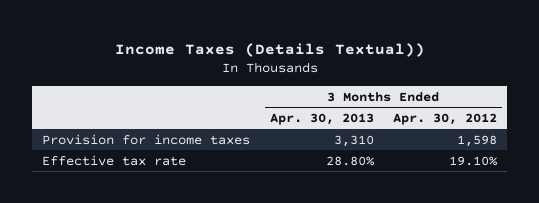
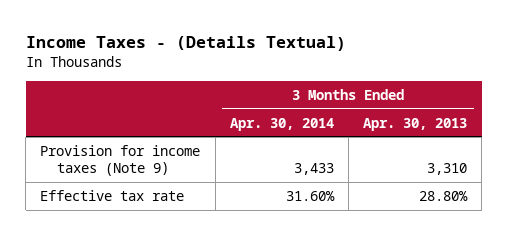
- Income Taxes (Details Textual))
+ Income Taxes - (Details Textual)
- | 3 Months Ended Apr. 30, 2013 | 3 Months Ended Apr. 30, 2012
+ | 3 Months Ended Apr. 30, 2014 | 3 Months Ended Apr. 30, 2013
- Provision for income taxes | 3,310 | 1,598
+ Provision for income taxes (Note 9) | 3,433 | 3,310

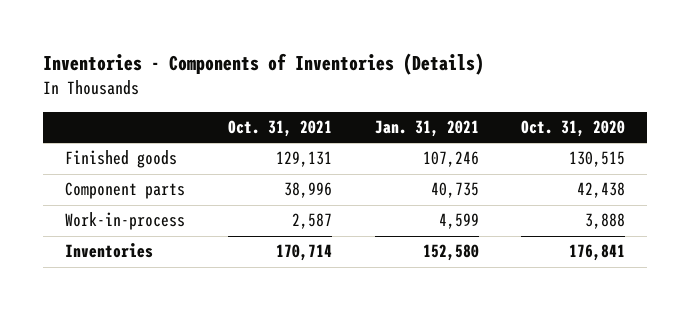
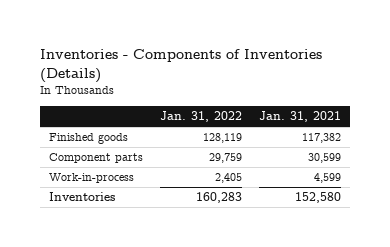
- | Oct. 31, 2021 | Jan. 31, 2021 | Oct. 31, 2020
+ | Jan. 31, 2022 | Jan. 31, 2021
- Finished goods | 129,131 | 107,246 | 130,515
- Component parts | 38,996 | 40,735 | 42,438
+ Finished goods | 128,119 | 117,382
+ Component parts | 29,759 | 30,599

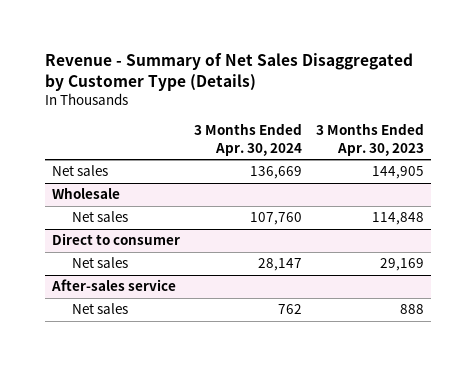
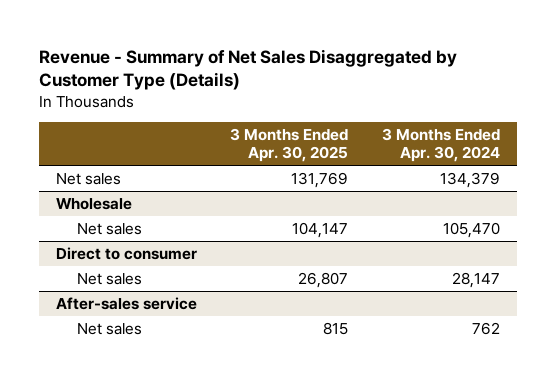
- | 3 Months Ended Apr. 30, 2024 | 3 Months Ended Apr. 30, 2023
+ | 3 Months Ended Apr. 30, 2025 | 3 Months Ended Apr. 30, 2024
- Net sales | 136,669 | 144,905
+ Net sales | 131,769 | 134,379
@ Wholesale
- Net sales | 107,760 | 114,848
+ Net sales | 104,147 | 105,470

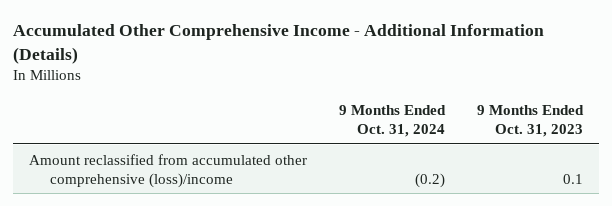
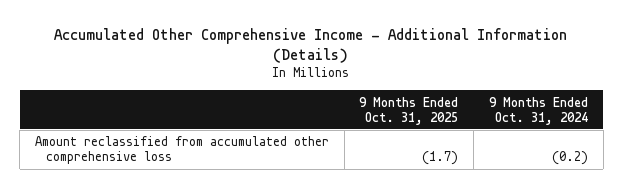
- | 9 Months Ended Oct. 31, 2024 | 9 Months Ended Oct. 31, 2023
+ | 9 Months Ended Oct. 31, 2025 | 9 Months Ended Oct. 31, 2024
- Amount reclassified from accumulated other comprehensive (loss)/income | (0.2) | 0.1
+ Amount reclassified from accumulated other comprehensive loss | (1.7) | (0.2)

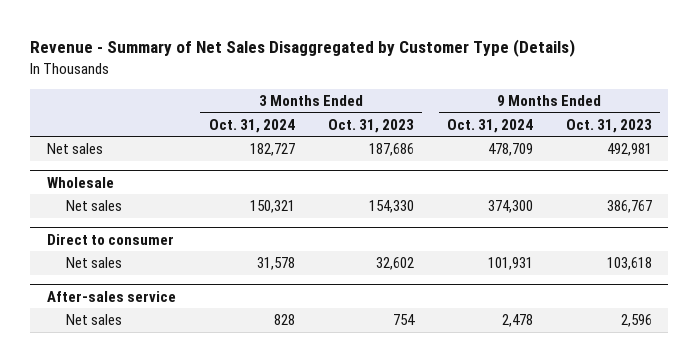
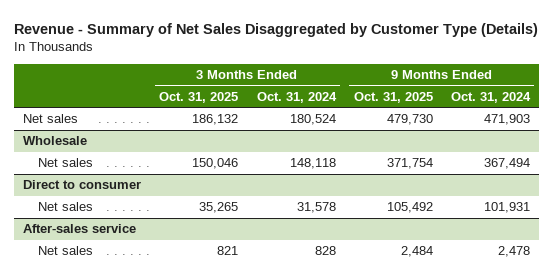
- | 3 Months Ended Oct. 31, 2024 | 3 Months Ended Oct. 31, 2023 | 9 Months Ended Oct. 31, 2024 | 9 Months Ended Oct. 31, 2023
+ | 3 Months Ended Oct. 31, 2025 | 3 Months Ended Oct. 31, 2024 | 9 Months Ended Oct. 31, 2025 | 9 Months Ended Oct. 31, 2024
- Net sales | 182,727 | 187,686 | 478,709 | 492,981
+ Net sales | 186,132 | 180,524 | 479,730 | 471,903
@ Wholesale
- Net sales | 150,321 | 154,330 | 374,300 | 386,767
+ Net sales | 150,046 | 148,118 | 371,754 | 367,494

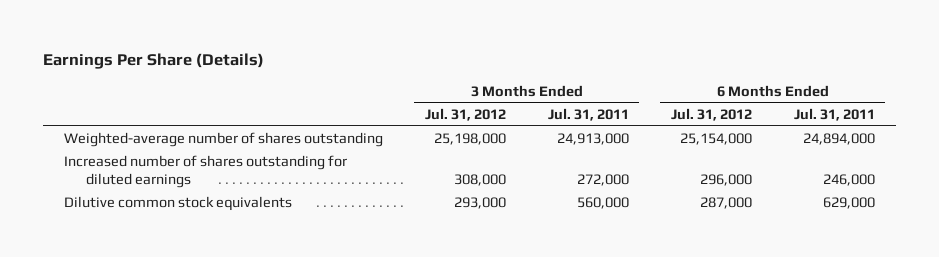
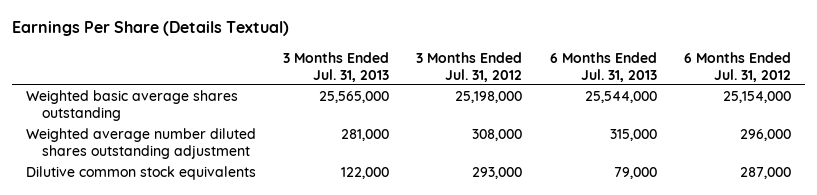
- Earnings Per Share (Details)
+ Earnings Per Share (Details Textual)
- | 3 Months Ended Jul. 31, 2012 | 3 Months Ended Jul. 31, 2011 | 6 Months Ended Jul. 31, 2012 | 6 Months Ended Jul. 31, 2011
+ | 3 Months Ended Jul. 31, 2013 | 3 Months Ended Jul. 31, 2012 | 6 Months Ended Jul. 31, 2013 | 6 Months Ended Jul. 31, 2012
- Weighted-average number of shares outstanding | 25,198,000 | 24,913,000 | 25,154,000 | 24,894,000
- Increased number of shares outstanding for diluted earnings | 308,000 | 272,000 | 296,000 | 246,000
+ Weighted basic average shares outstanding | 25,565,000 | 25,198,000 | 25,544,000 | 25,154,000
+ Weighted average number diluted shares outstanding adjustment | 281,000 | 308,000 | 315,000 | 296,000

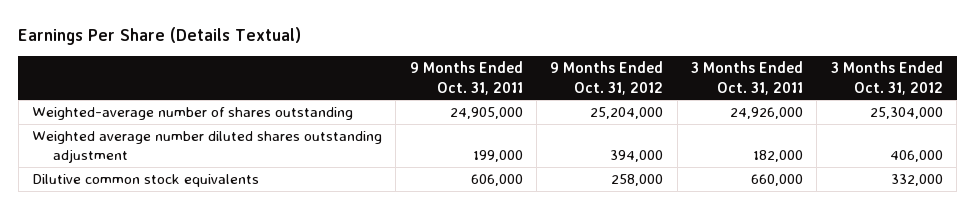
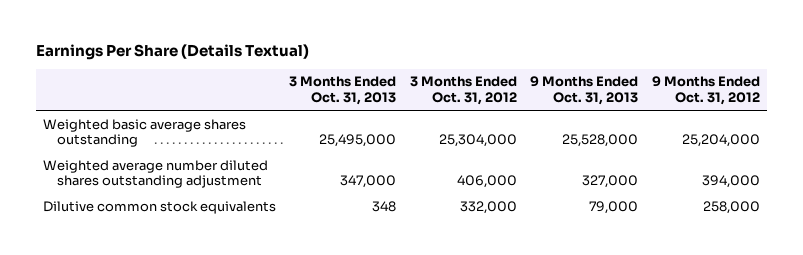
- | 9 Months Ended Oct. 31, 2011 | 9 Months Ended Oct. 31, 2012 | 3 Months Ended Oct. 31, 2011 | 3 Months Ended Oct. 31, 2012
+ | 3 Months Ended Oct. 31, 2013 | 3 Months Ended Oct. 31, 2012 | 9 Months Ended Oct. 31, 2013 | 9 Months Ended Oct. 31, 2012
- Weighted-average number of shares outstanding | 24,905,000 | 25,204,000 | 24,926,000 | 25,304,000
+ Weighted basic average shares outstanding | 25,495,000 | 25,304,000 | 25,528,000 | 25,204,000

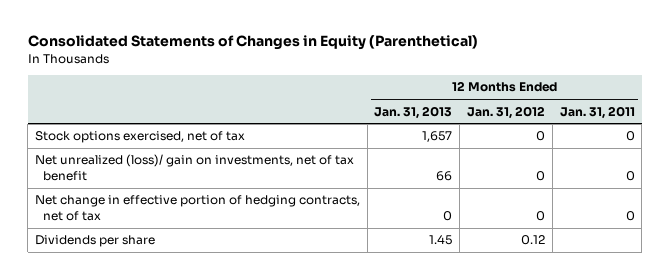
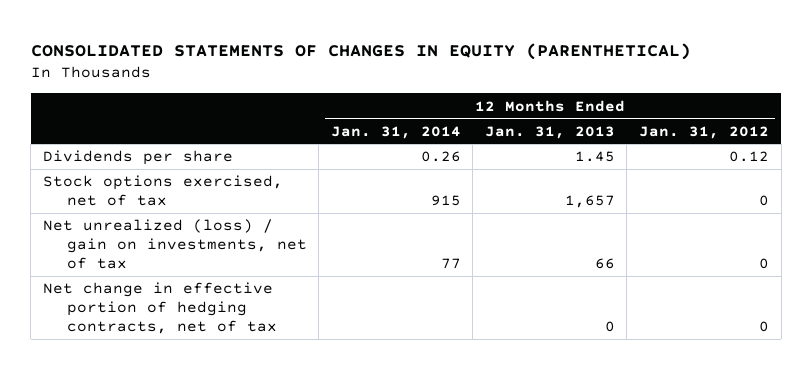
- Consolidated Statements of Changes in Equity (Parenthetical)
+ CONSOLIDATED STATEMENTS OF CHANGES IN EQUITY (PARENTHETICAL)
- | 12 Months Ended Jan. 31, 2013 | 12 Months Ended Jan. 31, 2012 | 12 Months Ended Jan. 31, 2011
+ | 12 Months Ended Jan. 31, 2014 | 12 Months Ended Jan. 31, 2013 | 12 Months Ended Jan. 31, 2012
moved up: Dividends per share | 0.26 | 1.45 | 0.12
- Net unrealized (loss)/ gain on investments, net of tax benefit | 66 | 0 | 0
+ Net unrealized (loss) / gain on investments, net of tax | 77 | 66 | 0

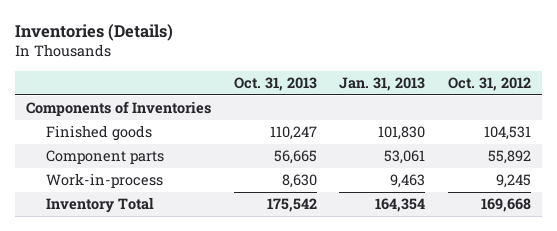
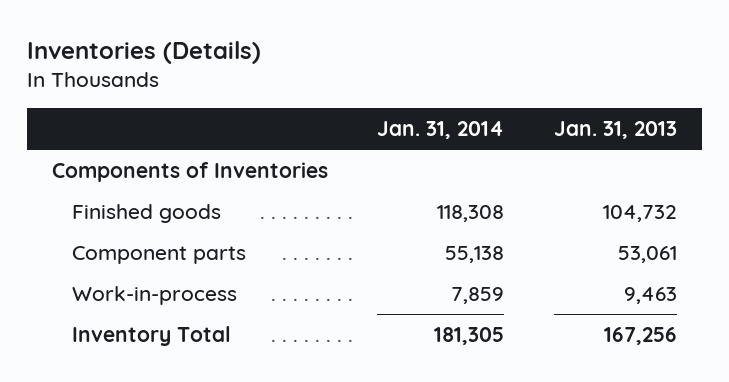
- | Oct. 31, 2013 | Jan. 31, 2013 | Oct. 31, 2012
+ | Jan. 31, 2014 | Jan. 31, 2013
- Finished goods | 110,247 | 101,830 | 104,531
+ Finished goods | 118,308 | 104,732
- Inventory Total | 175,542 | 164,354 | 169,668
+ Inventory Total | 181,305 | 167,256

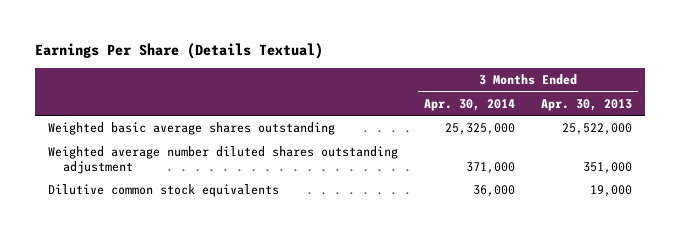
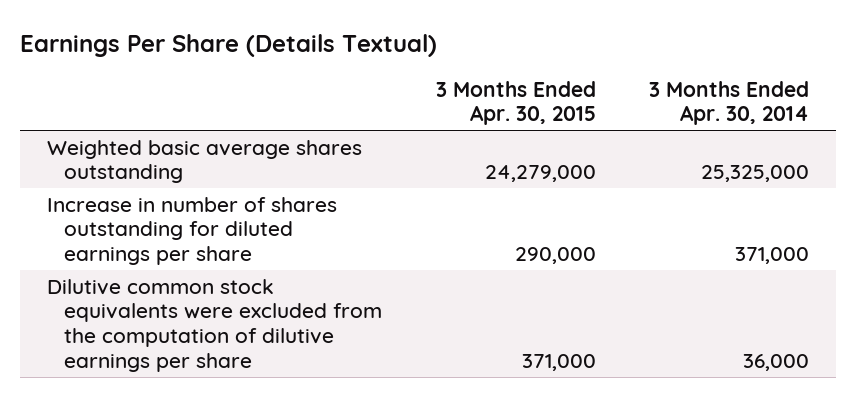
- | 3 Months Ended Apr. 30, 2014 | 3 Months Ended Apr. 30, 2013
+ | 3 Months Ended Apr. 30, 2015 | 3 Months Ended Apr. 30, 2014
- Weighted average number diluted shares outstanding adjustment | 371,000 | 351,000
- Dilutive common stock equivalents | 36,000 | 19,000
+ Increase in number of shares outstanding for diluted earnings per share | 290,000 | 371,000
+ Dilutive common stock equivalents were excluded from the computation of dilutive earnings per share | 371,000 | 36,000

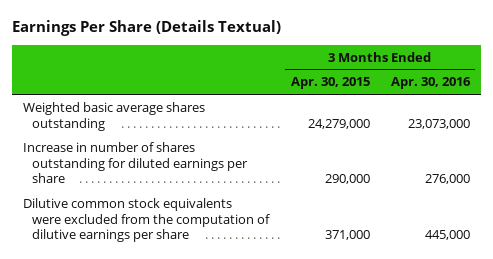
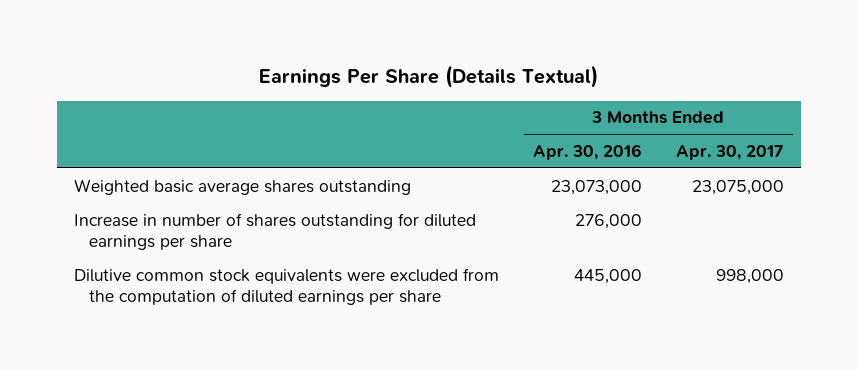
- | 3 Months Ended Apr. 30, 2015 | 3 Months Ended Apr. 30, 2016
+ | 3 Months Ended Apr. 30, 2016 | 3 Months Ended Apr. 30, 2017
- Dilutive common stock equivalents were excluded from the computation of dilutive earnings per share | 371,000 | 445,000
+ Dilutive common stock equivalents were excluded from the computation of diluted earnings per share | 445,000 | 998,000

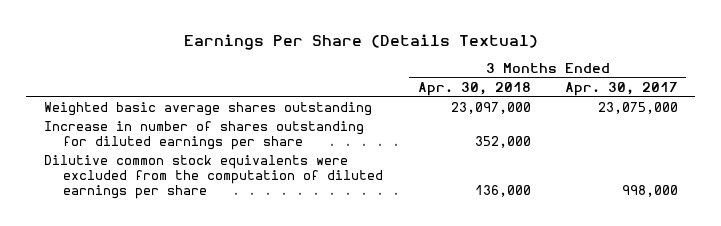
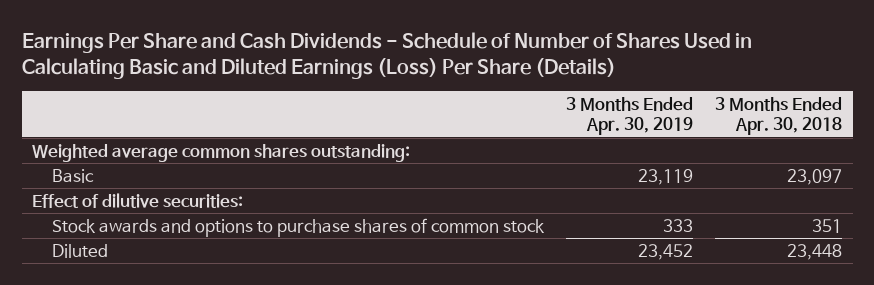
- Earnings Per Share (Details Textual)
+ Earnings Per Share and Cash Dividends - Schedule of Number of Shares Used in Calculating Basic and Diluted Earnings (Loss) Per Share (Details)
- | 3 Months Ended Apr. 30, 2018 | 3 Months Ended Apr. 30, 2017
+ | 3 Months Ended Apr. 30, 2019 | 3 Months Ended Apr. 30, 2018
- Weighted basic average shares outstanding | 23,097,000 | 23,075,000
- Increase in number of shares outstanding for diluted earnings per share | 352,000 |
- Dilutive common stock equivalents were excluded from the computation of diluted earnings per share | 136,000 | 998,000
+ Weighted average common shares outstanding:
+ Basic | 23,119 | 23,097
+ Effect of dilutive securities:
+ Stock awards and options to purchase shares of common stock | 333 | 351
+ Diluted | 23,452 | 23,448

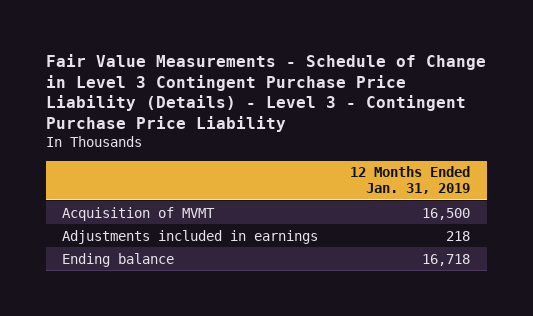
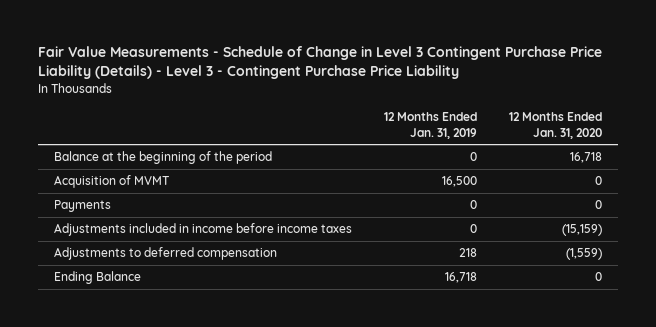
- | 12 Months Ended Jan. 31, 2019
+ | 12 Months Ended Jan. 31, 2019 | 12 Months Ended Jan. 31, 2020
+ Balance at the beginning of the period | 0 | 16,718
- Adjustments included in earnings | 218
- Ending balance | 16,718
+ Payments | 0 | 0
+ Adjustments included in income before income taxes | 0 | (15,159)
+ Adjustments to deferred compensation | 218 | (1,559)
+ Ending Balance | 16,718 | 0

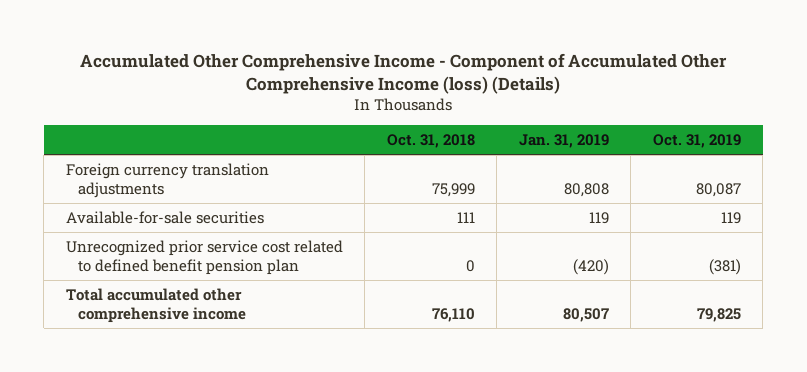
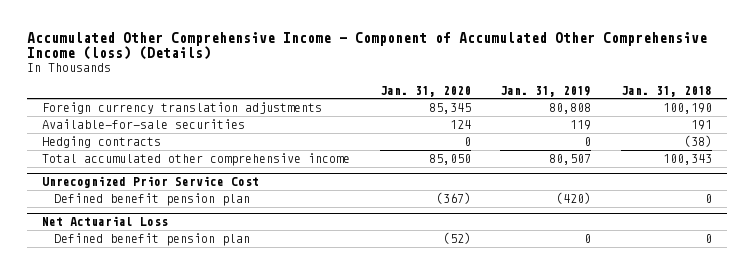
- | Oct. 31, 2018 | Jan. 31, 2019 | Oct. 31, 2019
+ | Jan. 31, 2020 | Jan. 31, 2019 | Jan. 31, 2018
- Unrecognized prior service cost related to defined benefit pension plan | 0 | (420) | (381)
+ Hedging contracts | 0 | 0 | (38)
+ Unrecognized Prior Service Cost
+ Defined benefit pension plan | (367) | (420) | 0
+ Net Actuarial Loss
+ Defined benefit pension plan | (52) | 0 | 0

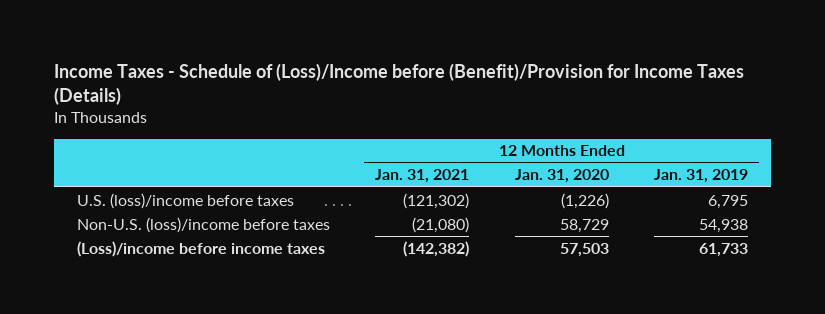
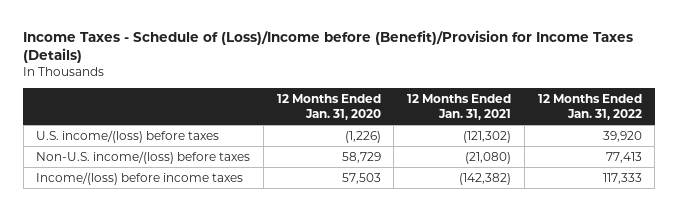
- | 12 Months Ended Jan. 31, 2021 | 12 Months Ended Jan. 31, 2020 | 12 Months Ended Jan. 31, 2019
+ | 12 Months Ended Jan. 31, 2020 | 12 Months Ended Jan. 31, 2021 | 12 Months Ended Jan. 31, 2022
- U.S. (loss)/income before taxes | (121,302) | (1,226) | 6,795
- Non-U.S. (loss)/income before taxes | (21,080) | 58,729 | 54,938
- (Loss)/income before income taxes | (142,382) | 57,503 | 61,733
+ U.S. income/(loss) before taxes | (1,226) | (121,302) | 39,920
+ Non-U.S. income/(loss) before taxes | 58,729 | (21,080) | 77,413
+ Income/(loss) before income taxes | 57,503 | (142,382) | 117,333

